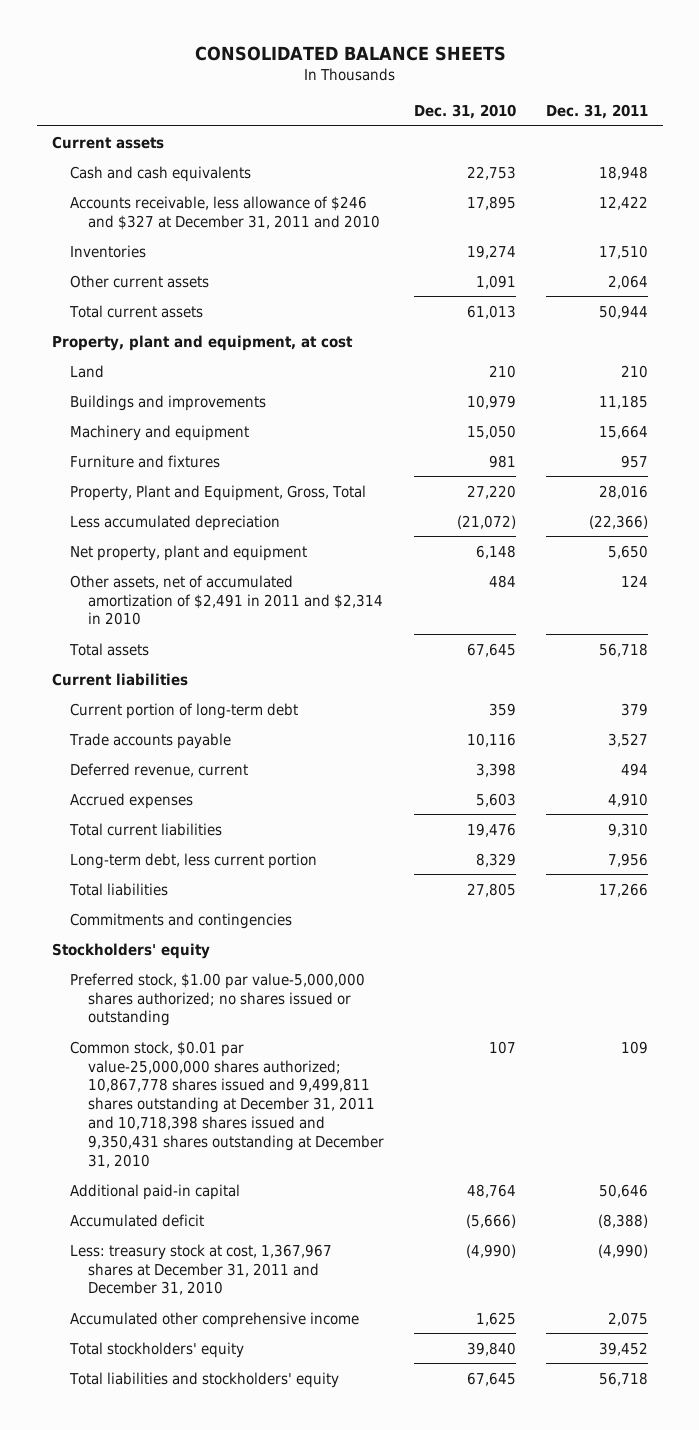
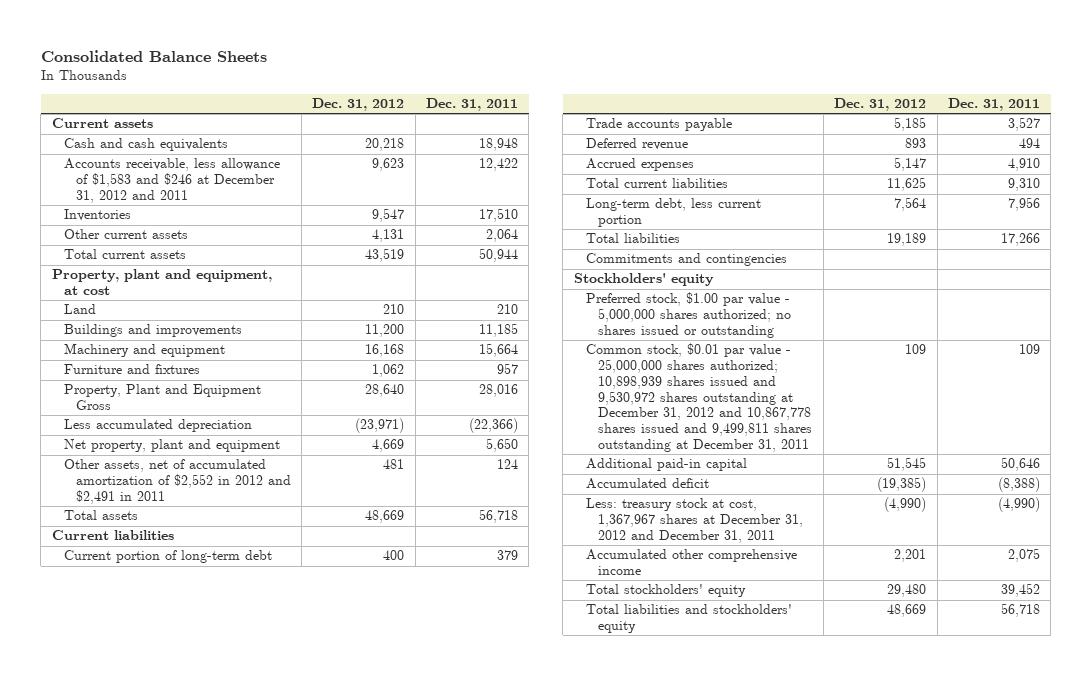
- CONSOLIDATED BALANCE SHEETS
+ Consolidated Balance Sheets
- | Dec. 31, 2010 | Dec. 31, 2011
+ | Dec. 31, 2012 | Dec. 31, 2011
- Accounts receivable, less allowance of $246 and $327 at December 31, 2011 and 2010 | 17,895 | 12,422
+ Accounts receivable, less allowance of $1,583 and $246 at December 31, 2012 and 2011 | 9,623 | 12,422
- Property, Plant and Equipment, Gross, Total | 27,220 | 28,016
+ Property, Plant and Equipment Gross | 28,640 | 28,016
- Other assets, net of accumulated amortization of $2,491 in 2011 and $2,314 in 2010 | 484 | 124
+ Other assets, net of accumulated amortization of $2,552 in 2012 and $2,491 in 2011 | 481 | 124
- Deferred revenue, current | 3,398 | 494
+ Deferred revenue | 893 | 494
- Preferred stock, $1.00 par value-5,000,000 shares authorized; no shares issued or outstanding
- Common stock, $0.01 par value-25,000,000 shares authorized; 10,867,778 shares issued and 9,499,811 shares outstanding at December 31, 2011 and 10,718,398 shares issued and 9,350,431 shares outstanding at December 31, 2010 | 107 | 109
+ Preferred stock, $1.00 par value - 5,000,000 shares authorized; no shares issued or outstanding
+ Common stock, $0.01 par value - 25,000,000 shares authorized; 10,898,939 shares issued and 9,530,972 shares outstanding at December 31, 2012 and 10,867,778 shares issued and 9,499,811 shares outstanding at December 31, 2011 | 109 | 109
- Less: treasury stock at cost, 1,367,967 shares at December 31, 2011 and December 31, 2010 | (4,990) | (4,990)
+ Less: treasury stock at cost, 1,367,967 shares at December 31, 2012 and December 31, 2011 | (4,990) | (4,990)

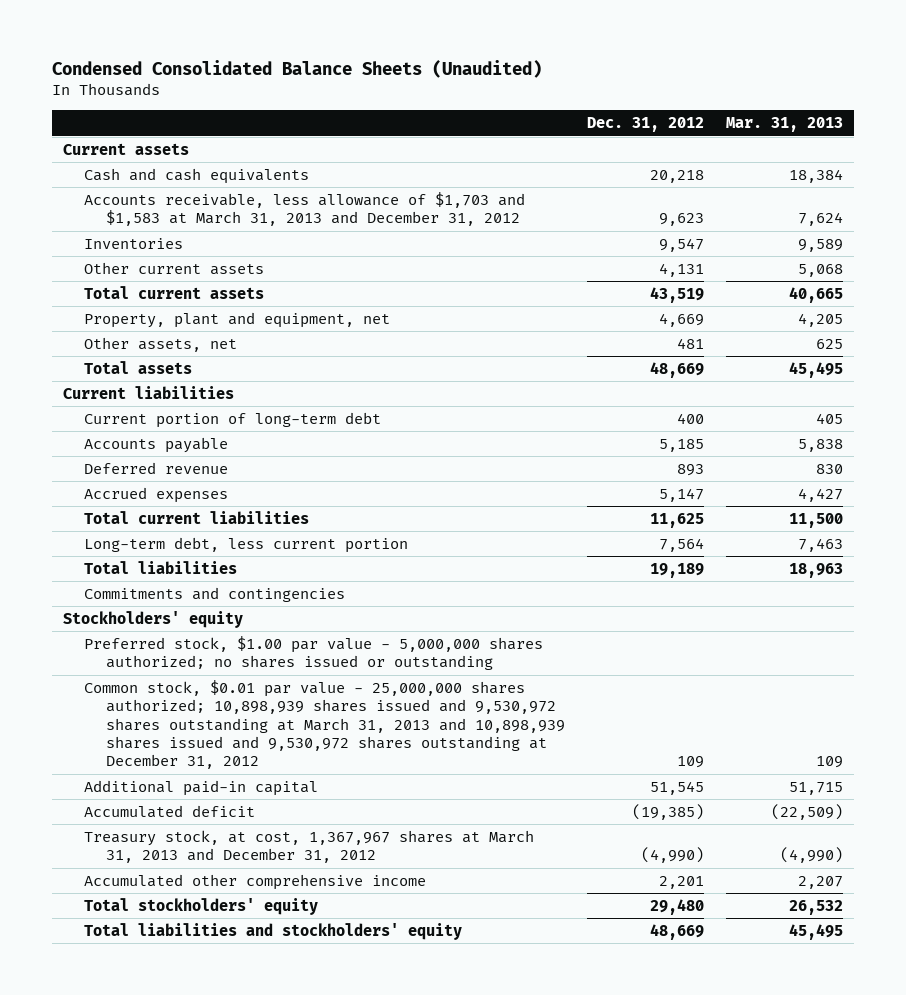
- Consolidated Balance Sheets
+ Condensed Consolidated Balance Sheets (Unaudited)
- | Dec. 31, 2012 | Dec. 31, 2011
+ | Dec. 31, 2012 | Mar. 31, 2013
- Accounts receivable, less allowance of $1,583 and $246 at December 31, 2012 and 2011 | 9,623 | 12,422
+ Accounts receivable, less allowance of $1,703 and $1,583 at March 31, 2013 and December 31, 2012 | 9,623 | 7,624
- Property, plant and equipment, at cost
- Land | 210 | 210
- Buildings and improvements | 11,200 | 11,185
- Machinery and equipment | 16,168 | 15,664
- Furniture and fixtures | 1,062 | 957
- Property, Plant and Equipment Gross | 28,640 | 28,016
- Less accumulated depreciation | (23,971) | (22,366)
- Net property, plant and equipment | 4,669 | 5,650
- Other assets, net of accumulated amortization of $2,552 in 2012 and $2,491 in 2011 | 481 | 124
+ Property, plant and equipment, net | 4,669 | 4,205
+ Other assets, net | 481 | 625
- Trade accounts payable | 5,185 | 3,527
+ Accounts payable | 5,185 | 5,838
- Common stock, $0.01 par value - 25,000,000 shares authorized; 10,898,939 shares issued and 9,530,972 shares outstanding at December 31, 2012 and 10,867,778 shares issued and 9,499,811 shares outstanding at December 31, 2011 | 109 | 109
+ Common stock, $0.01 par value - 25,000,000 shares authorized; 10,898,939 shares issued and 9,530,972 shares outstanding at March 31, 2013 and 10,898,939 shares issued and 9,530,972 shares outstanding at December 31, 2012 | 109 | 109
- Less: treasury stock at cost, 1,367,967 shares at December 31, 2012 and December 31, 2011 | (4,990) | (4,990)
+ Treasury stock, at cost, 1,367,967 shares at March 31, 2013 and December 31, 2012 | (4,990) | (4,990)

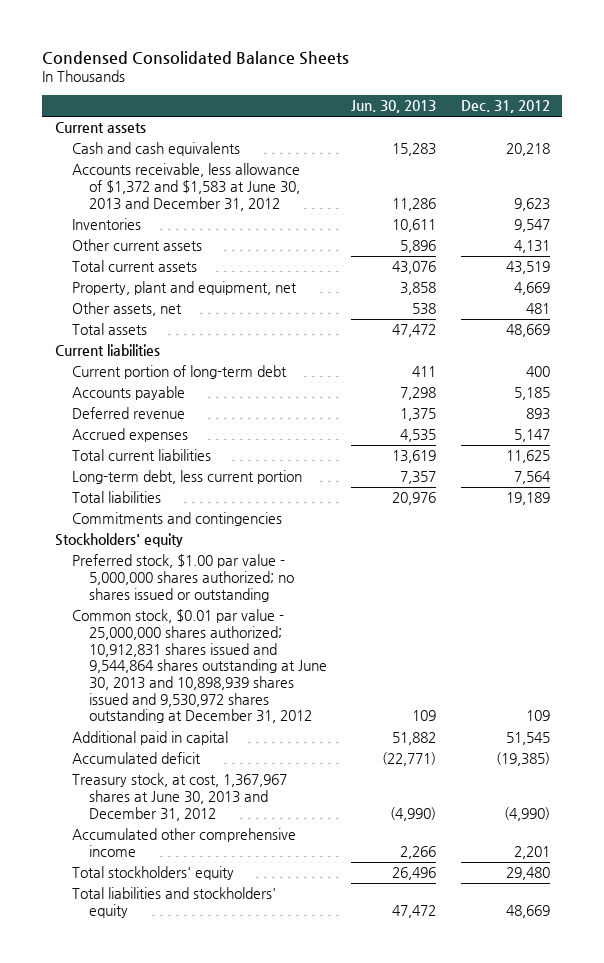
- Condensed Consolidated Balance Sheets (Unaudited)
+ Condensed Consolidated Balance Sheets
- | Dec. 31, 2012 | Mar. 31, 2013
+ | Jun. 30, 2013 | Dec. 31, 2012
- Accounts receivable, less allowance of $1,703 and $1,583 at March 31, 2013 and December 31, 2012 | 9,623 | 7,624
+ Accounts receivable, less allowance of $1,372 and $1,583 at June 30, 2013 and December 31, 2012 | 11,286 | 9,623
- Common stock, $0.01 par value - 25,000,000 shares authorized; 10,898,939 shares issued and 9,530,972 shares outstanding at March 31, 2013 and 10,898,939 shares issued and 9,530,972 shares outstanding at December 31, 2012 | 109 | 109
- Additional paid-in capital | 51,545 | 51,715
+ Common stock, $0.01 par value - 25,000,000 shares authorized; 10,912,831 shares issued and 9,544,864 shares outstanding at June 30, 2013 and 10,898,939 shares issued and 9,530,972 shares outstanding at December 31, 2012 | 109 | 109
+ Additional paid in capital | 51,882 | 51,545
- Treasury stock, at cost, 1,367,967 shares at March 31, 2013 and December 31, 2012 | (4,990) | (4,990)
+ Treasury stock, at cost, 1,367,967 shares at June 30, 2013 and December 31, 2012 | (4,990) | (4,990)

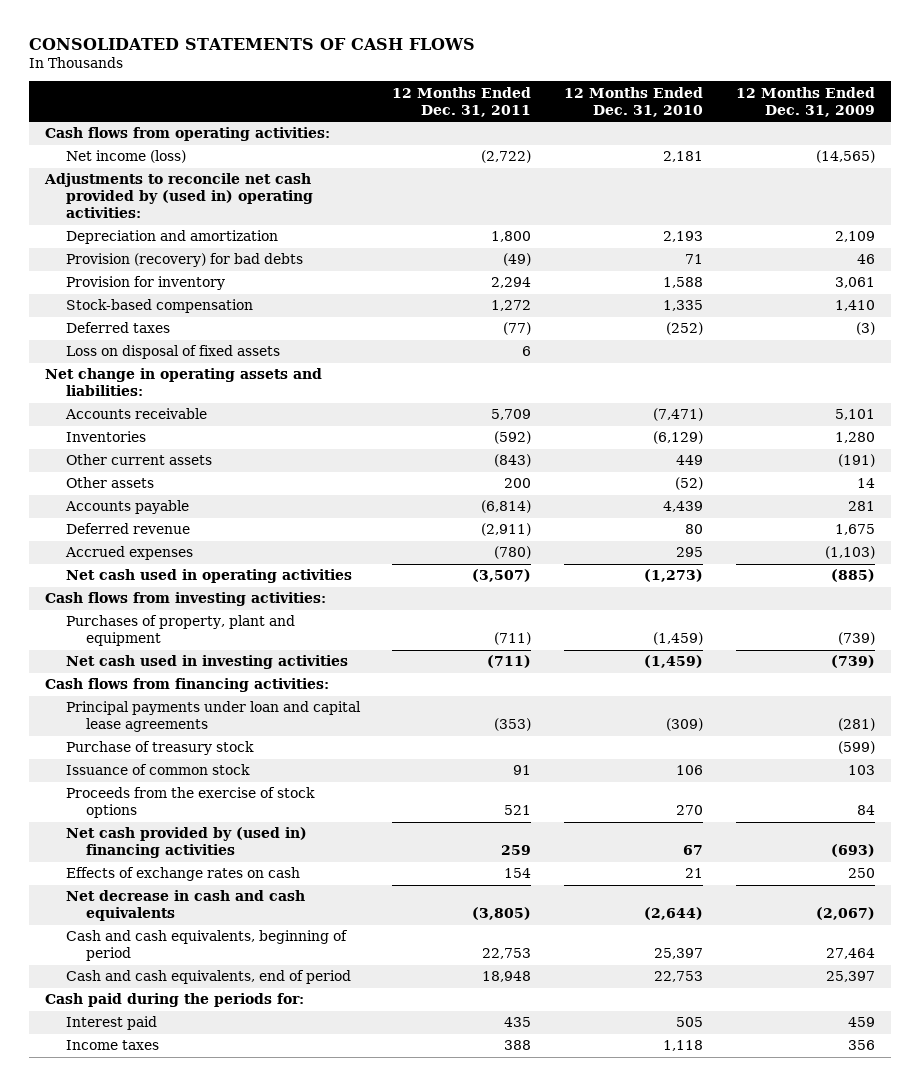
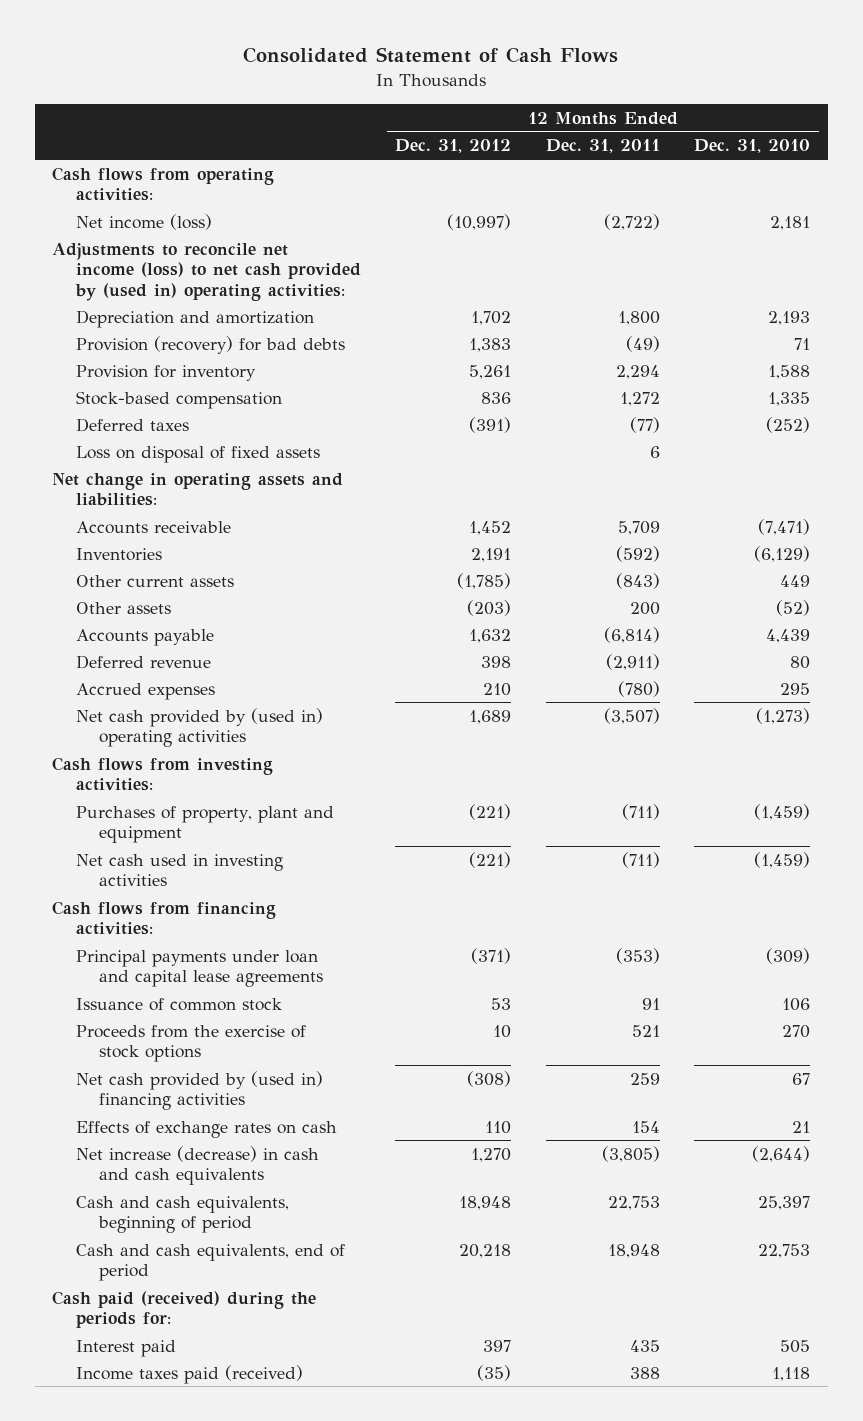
- CONSOLIDATED STATEMENTS OF CASH FLOWS
+ Consolidated Statement of Cash Flows
- | 12 Months Ended Dec. 31, 2011 | 12 Months Ended Dec. 31, 2010 | 12 Months Ended Dec. 31, 2009
+ | 12 Months Ended Dec. 31, 2012 | 12 Months Ended Dec. 31, 2011 | 12 Months Ended Dec. 31, 2010
- Adjustments to reconcile net cash provided by (used in) operating activities:
+ Adjustments to reconcile net income (loss) to net cash provided by (used in) operating activities:
- Net cash used in operating activities | (3,507) | (1,273) | (885)
+ Net cash provided by (used in) operating activities | 1,689 | (3,507) | (1,273)
- Purchase of treasury stock | | | (599)
- Net decrease in cash and cash equivalents | (3,805) | (2,644) | (2,067)
+ Net increase (decrease) in cash and cash equivalents | 1,270 | (3,805) | (2,644)
- Cash paid during the periods for:
+ Cash paid (received) during the periods for:
- Income taxes | 388 | 1,118 | 356
+ Income taxes paid (received) | (35) | 388 | 1,118

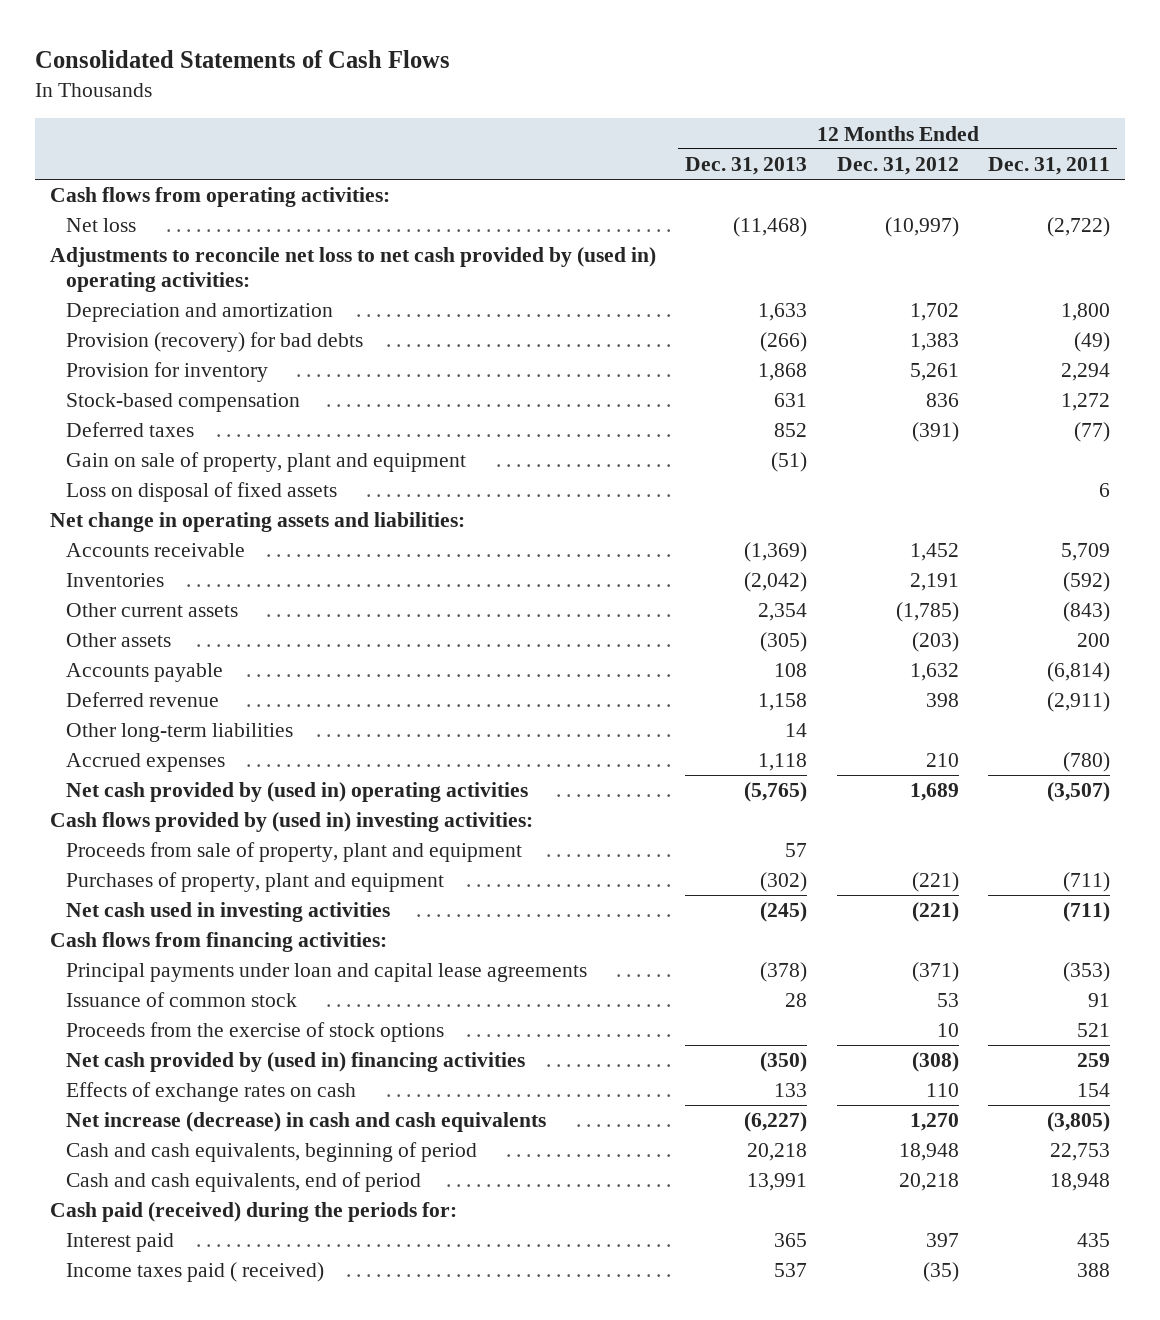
- Consolidated Statement of Cash Flows
+ Consolidated Statements of Cash Flows
- | 12 Months Ended Dec. 31, 2012 | 12 Months Ended Dec. 31, 2011 | 12 Months Ended Dec. 31, 2010
+ | 12 Months Ended Dec. 31, 2013 | 12 Months Ended Dec. 31, 2012 | 12 Months Ended Dec. 31, 2011
- Net income (loss) | (10,997) | (2,722) | 2,181
- Adjustments to reconcile net income (loss) to net cash provided by (used in) operating activities:
+ Net loss | (11,468) | (10,997) | (2,722)
+ Adjustments to reconcile net loss to net cash provided by (used in) operating activities:
+ Gain on sale of property, plant and equipment | (51) | |
+ Other long-term liabilities | 14 | |
- Cash flows from investing activities:
+ Cash flows provided by (used in) investing activities:
+ Proceeds from sale of property, plant and equipment | 57 | |
- Income taxes paid (received) | (35) | 388 | 1,118
+ Income taxes paid ( received) | 537 | (35) | 388

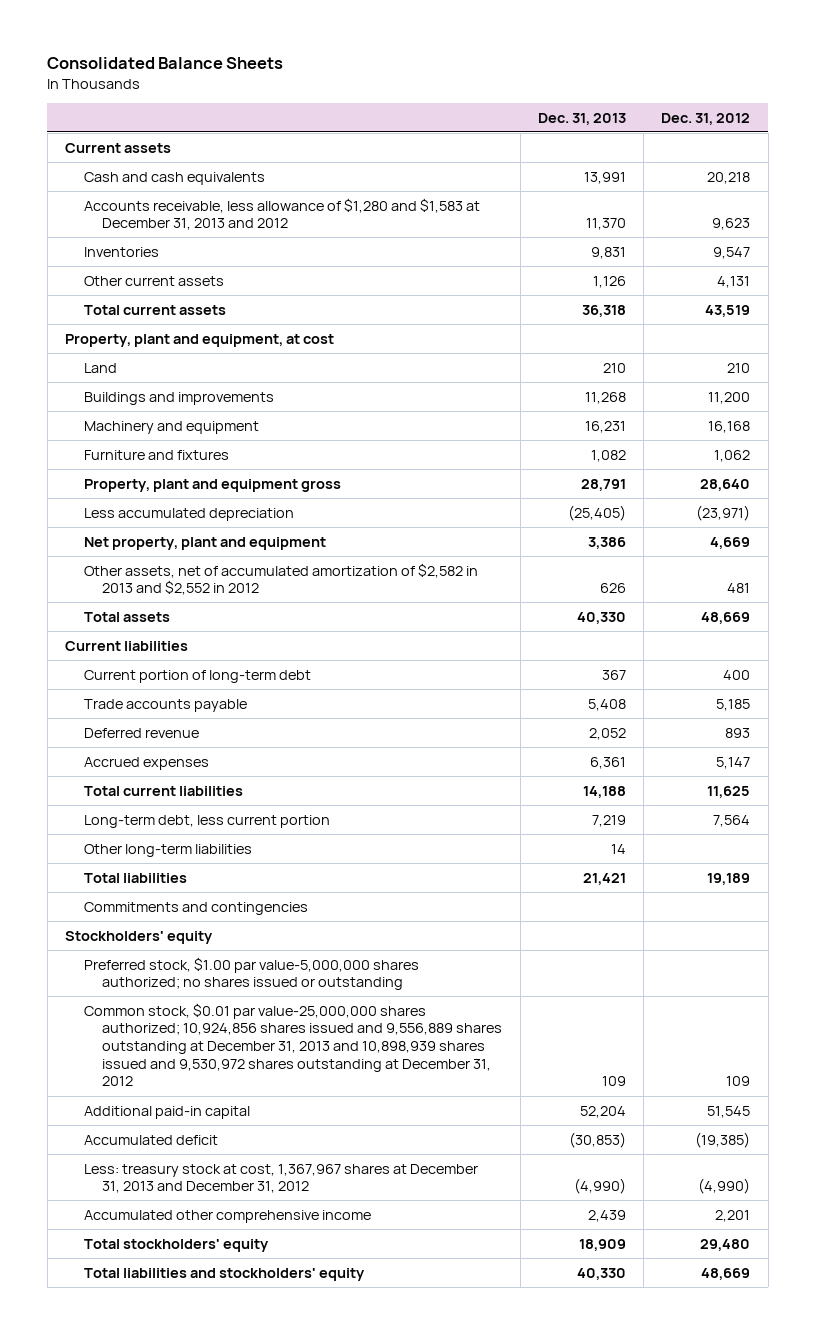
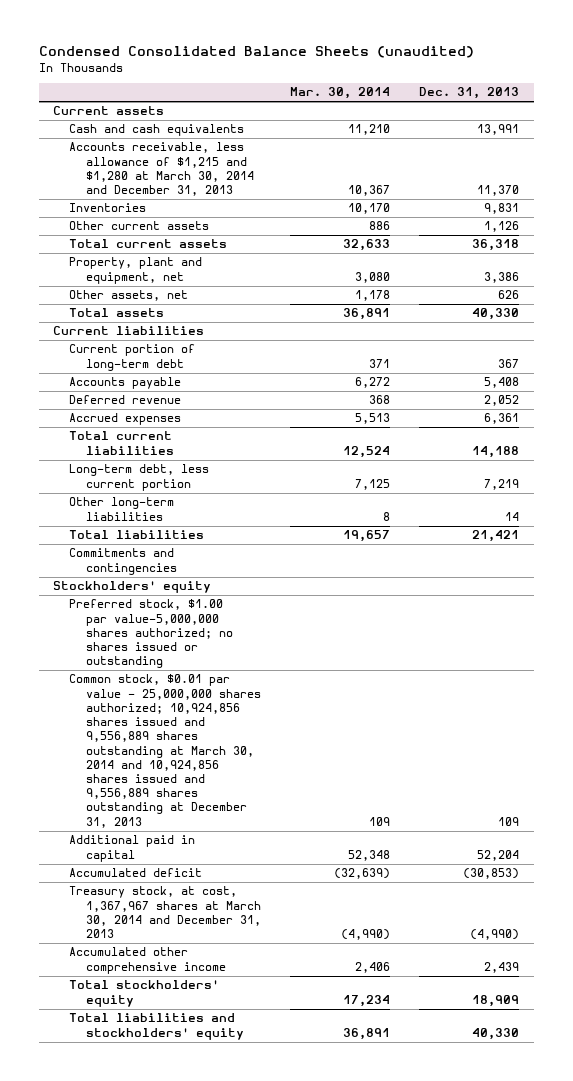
- Consolidated Balance Sheets
+ Condensed Consolidated Balance Sheets (unaudited)
- | Dec. 31, 2013 | Dec. 31, 2012
+ | Mar. 30, 2014 | Dec. 31, 2013
- Accounts receivable, less allowance of $1,280 and $1,583 at December 31, 2013 and 2012 | 11,370 | 9,623
+ Accounts receivable, less allowance of $1,215 and $1,280 at March 30, 2014 and December 31, 2013 | 10,367 | 11,370
- Property, plant and equipment, at cost
- Land | 210 | 210
- Buildings and improvements | 11,268 | 11,200
- Machinery and equipment | 16,231 | 16,168
- Furniture and fixtures | 1,082 | 1,062
- Property, plant and equipment gross | 28,791 | 28,640
- Less accumulated depreciation | (25,405) | (23,971)
- Net property, plant and equipment | 3,386 | 4,669
- Other assets, net of accumulated amortization of $2,582 in 2013 and $2,552 in 2012 | 626 | 481
+ Property, plant and equipment, net | 3,080 | 3,386
+ Other assets, net | 1,178 | 626
- Trade accounts payable | 5,408 | 5,185
+ Accounts payable | 6,272 | 5,408
- Common stock, $0.01 par value-25,000,000 shares authorized; 10,924,856 shares issued and 9,556,889 shares outstanding at December 31, 2013 and 10,898,939 shares issued and 9,530,972 shares outstanding at December 31, 2012 | 109 | 109
- Additional paid-in capital | 52,204 | 51,545
+ Common stock, $0.01 par value - 25,000,000 shares authorized; 10,924,856 shares issued and 9,556,889 shares outstanding at March 30, 2014 and 10,924,856 shares issued and 9,556,889 shares outstanding at December 31, 2013 | 109 | 109
+ Additional paid in capital | 52,348 | 52,204
- Less: treasury stock at cost, 1,367,967 shares at December 31, 2013 and December 31, 2012 | (4,990) | (4,990)
+ Treasury stock, at cost, 1,367,967 shares at March 30, 2014 and December 31, 2013 | (4,990) | (4,990)

